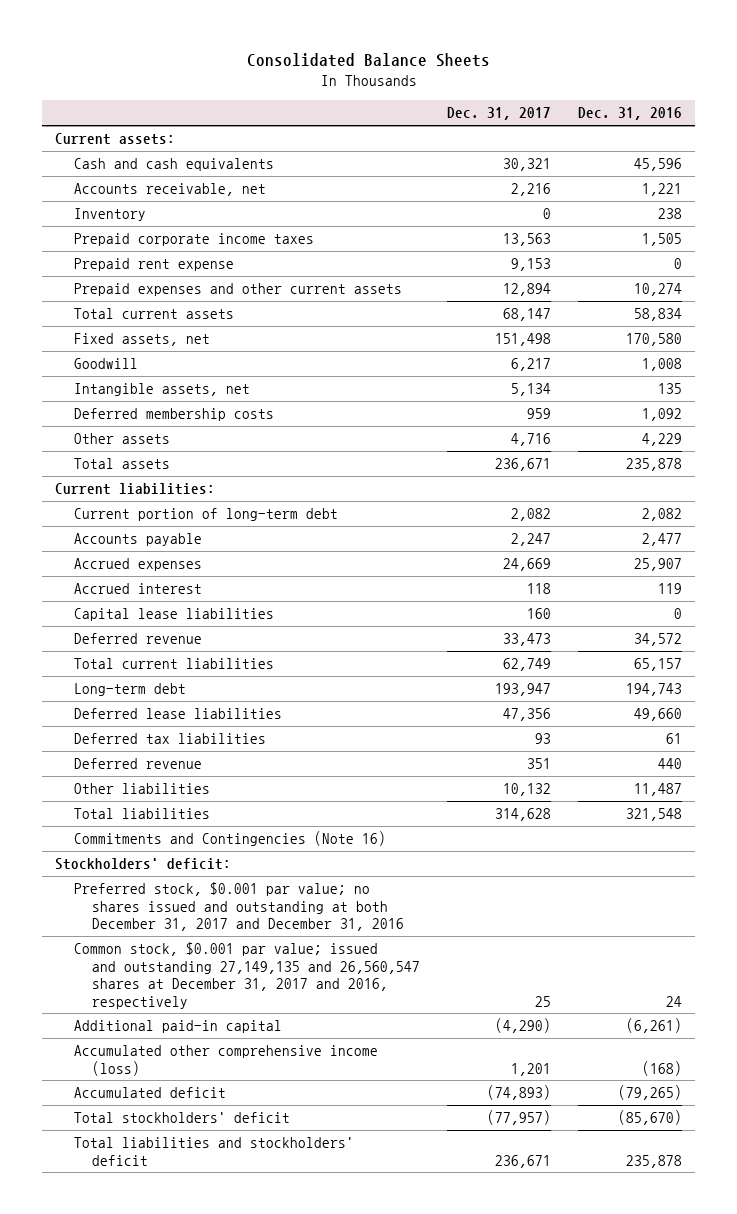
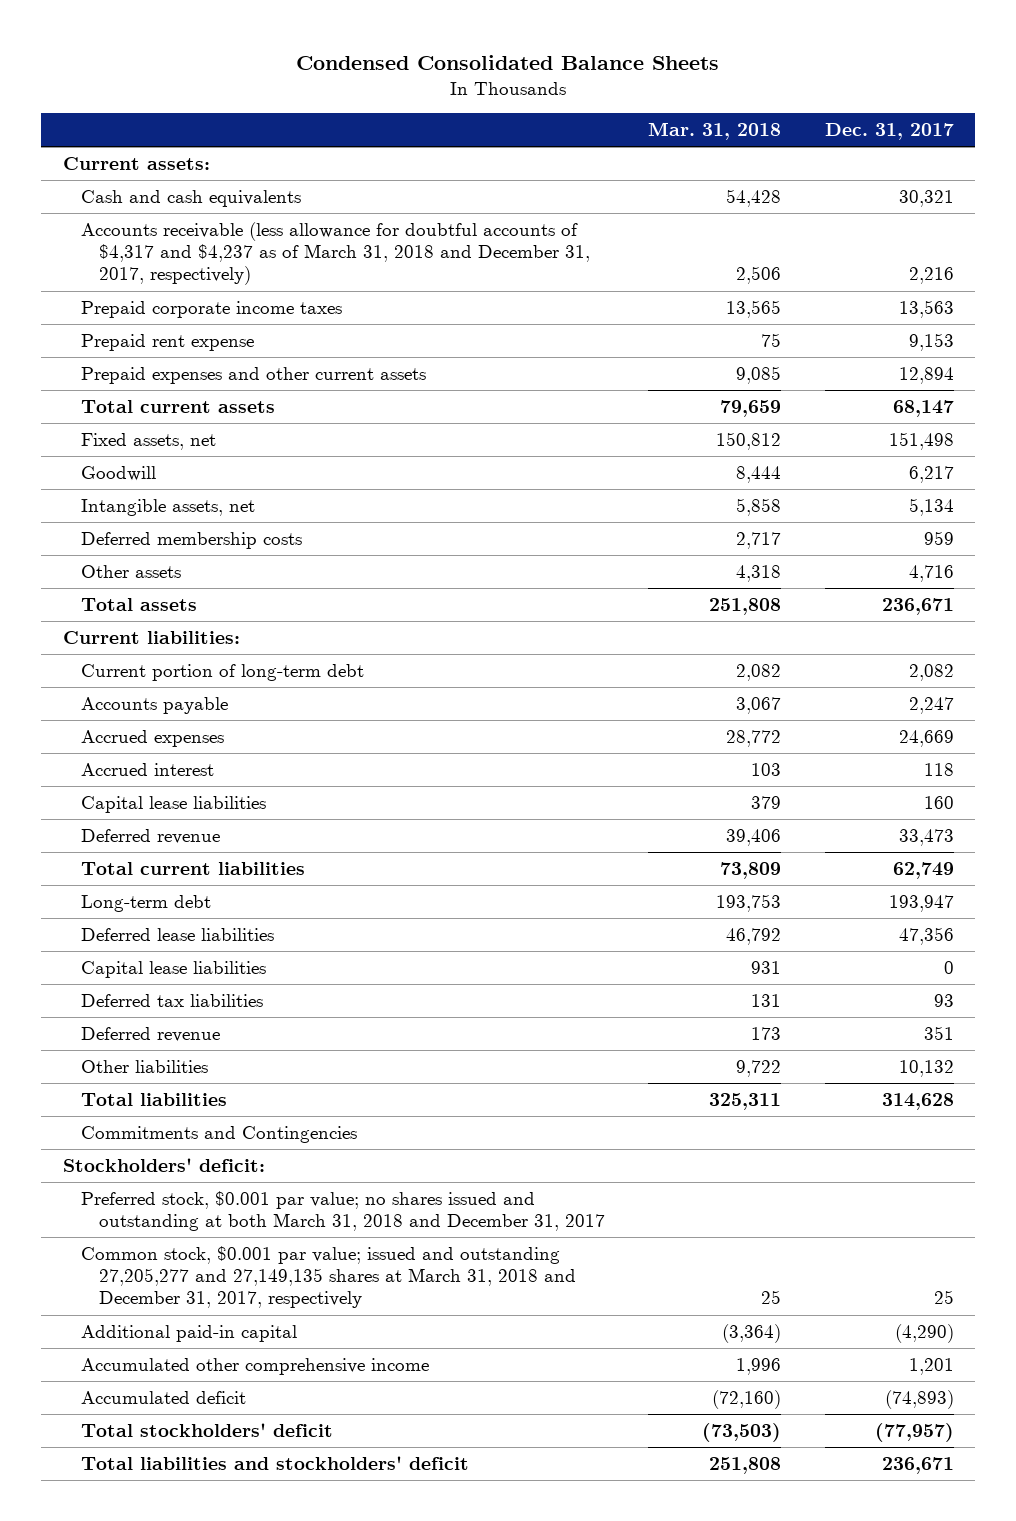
- Consolidated Balance Sheets
+ Condensed Consolidated Balance Sheets
- | Dec. 31, 2017 | Dec. 31, 2016
+ | Mar. 31, 2018 | Dec. 31, 2017
- Accounts receivable, net | 2,216 | 1,221
- Inventory | 0 | 238
+ Accounts receivable (less allowance for doubtful accounts of $4,317 and $4,237 as of March 31, 2018 and December 31, 2017, respectively) | 2,506 | 2,216
+ Capital lease liabilities | 931 | 0
- Commitments and Contingencies (Note 16)
+ Commitments and Contingencies
- Preferred stock, $0.001 par value; no shares issued and outstanding at both December 31, 2017 and December 31, 2016
- Common stock, $0.001 par value; issued and outstanding 27,149,135 and 26,560,547 shares at December 31, 2017 and 2016, respectively | 25 | 24
+ Preferred stock, $0.001 par value; no shares issued and outstanding at both March 31, 2018 and December 31, 2017
+ Common stock, $0.001 par value; issued and outstanding 27,205,277 and 27,149,135 shares at March 31, 2018 and December 31, 2017, respectively | 25 | 25
- Accumulated other comprehensive income (loss) | 1,201 | (168)
+ Accumulated other comprehensive income | 1,996 | 1,201

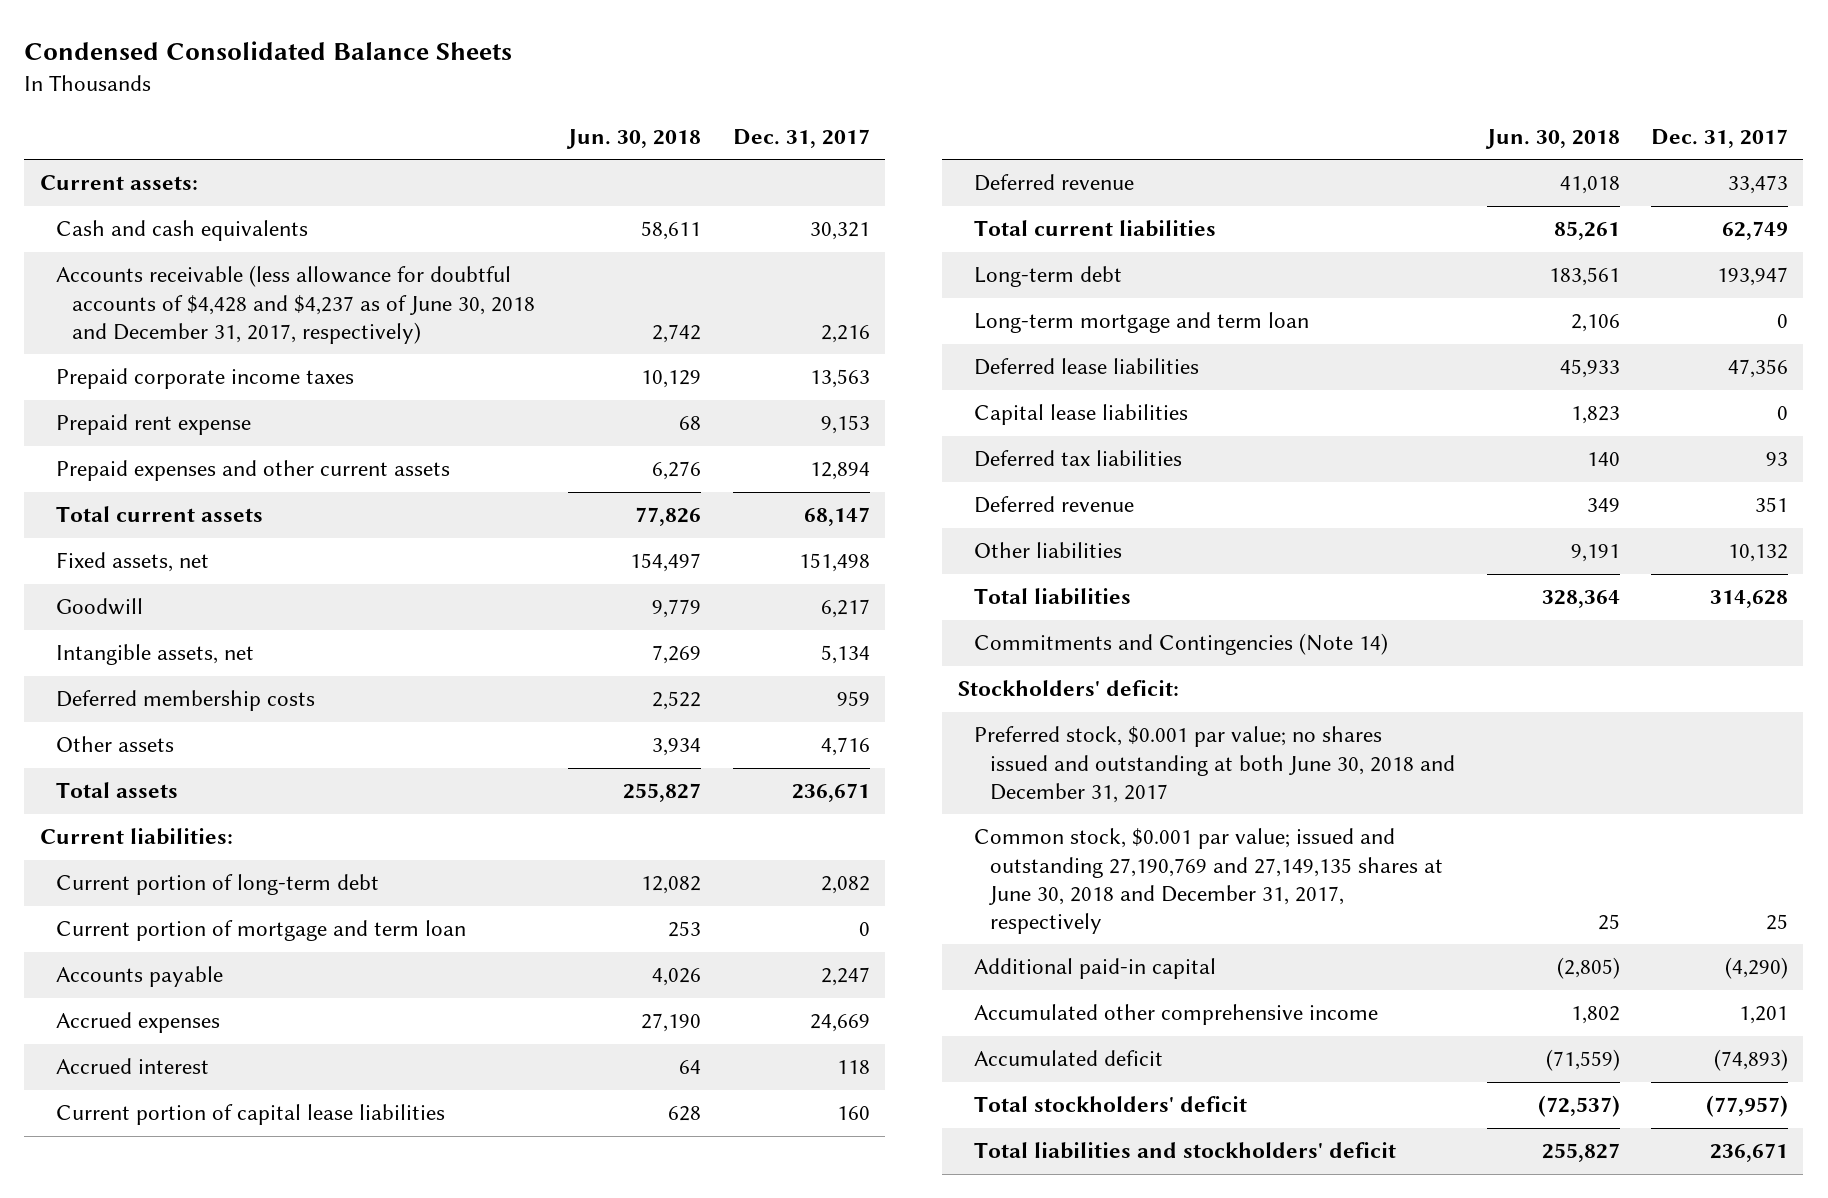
- | Mar. 31, 2018 | Dec. 31, 2017
+ | Jun. 30, 2018 | Dec. 31, 2017
- Accounts receivable (less allowance for doubtful accounts of $4,317 and $4,237 as of March 31, 2018 and December 31, 2017, respectively) | 2,506 | 2,216
+ Accounts receivable (less allowance for doubtful accounts of $4,428 and $4,237 as of June 30, 2018 and December 31, 2017, respectively) | 2,742 | 2,216
+ Current portion of mortgage and term loan | 253 | 0
- Capital lease liabilities | 379 | 160
+ Current portion of capital lease liabilities | 628 | 160
+ Long-term mortgage and term loan | 2,106 | 0
- Commitments and Contingencies
+ Commitments and Contingencies (Note 14)
- Preferred stock, $0.001 par value; no shares issued and outstanding at both March 31, 2018 and December 31, 2017
- Common stock, $0.001 par value; issued and outstanding 27,205,277 and 27,149,135 shares at March 31, 2018 and December 31, 2017, respectively | 25 | 25
+ Preferred stock, $0.001 par value; no shares issued and outstanding at both June 30, 2018 and December 31, 2017
+ Common stock, $0.001 par value; issued and outstanding 27,190,769 and 27,149,135 shares at June 30, 2018 and December 31, 2017, respectively | 25 | 25

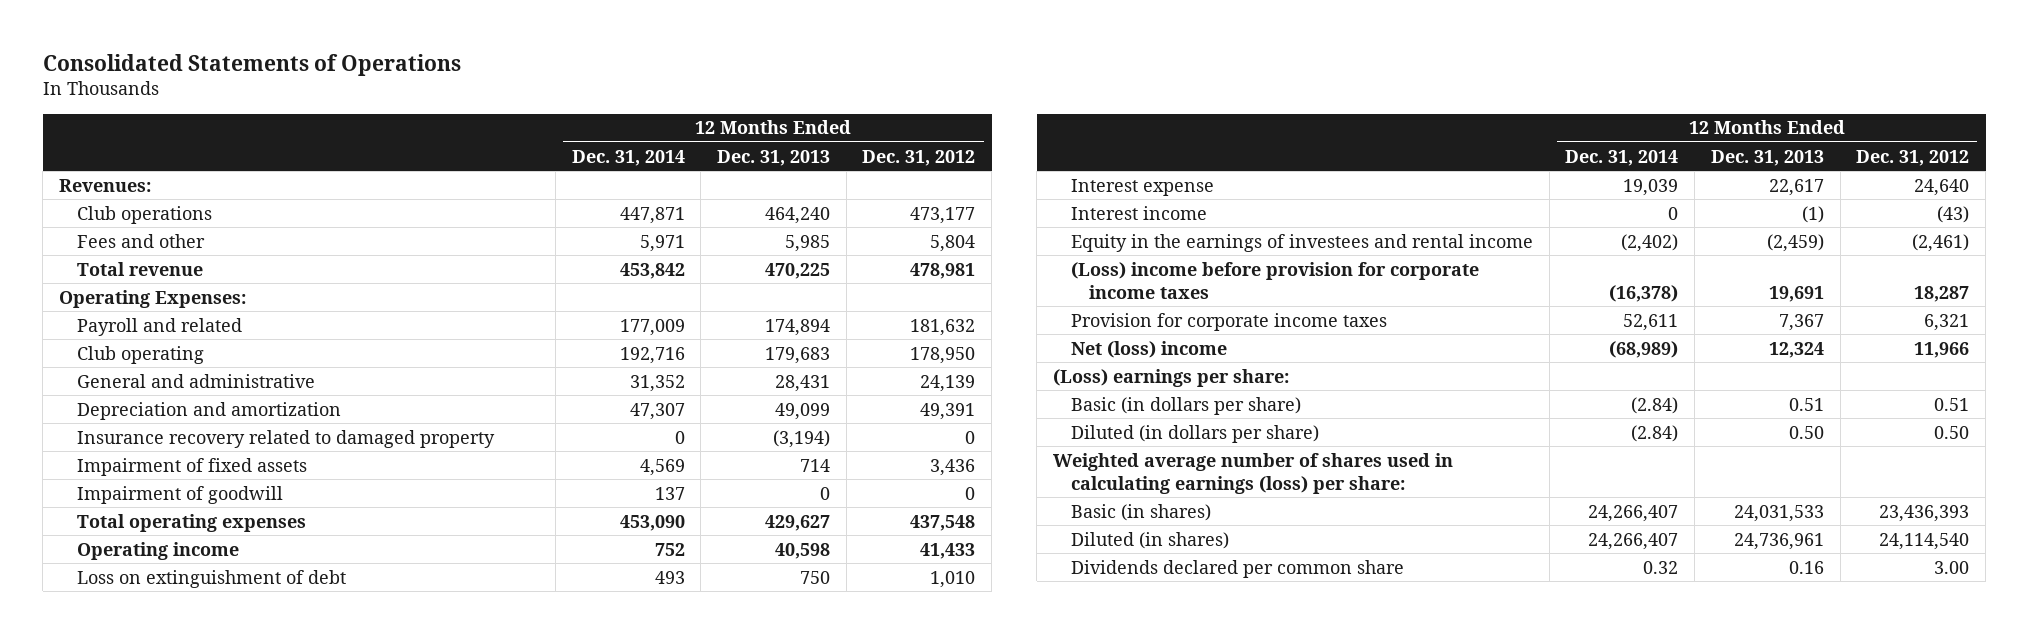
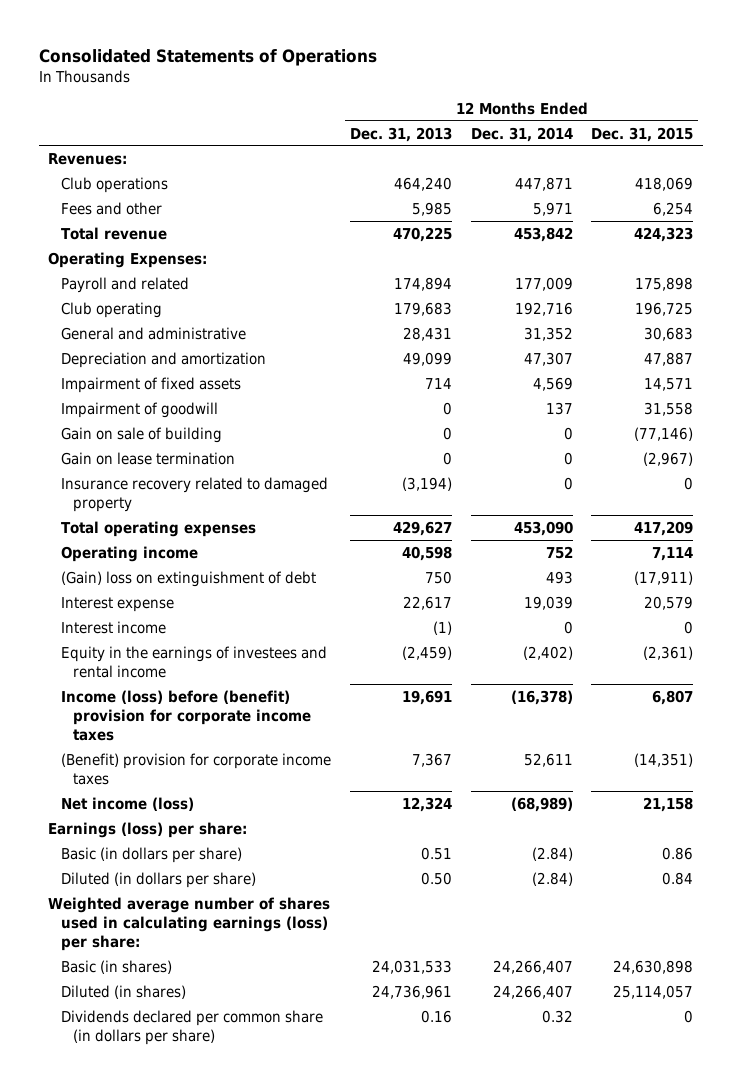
- | 12 Months Ended Dec. 31, 2014 | 12 Months Ended Dec. 31, 2013 | 12 Months Ended Dec. 31, 2012
+ | 12 Months Ended Dec. 31, 2013 | 12 Months Ended Dec. 31, 2014 | 12 Months Ended Dec. 31, 2015
+ Gain on sale of building | 0 | 0 | (77,146)
+ Gain on lease termination | 0 | 0 | (2,967)
moved down: Insurance recovery related to damaged property | (3,194) | 0 | 0
- Loss on extinguishment of debt | 493 | 750 | 1,010
+ (Gain) loss on extinguishment of debt | 750 | 493 | (17,911)
- (Loss) income before provision for corporate income taxes | (16,378) | 19,691 | 18,287
- Provision for corporate income taxes | 52,611 | 7,367 | 6,321
- Net (loss) income | (68,989) | 12,324 | 11,966
- (Loss) earnings per share:
+ Income (loss) before (benefit) provision for corporate income taxes | 19,691 | (16,378) | 6,807
+ (Benefit) provision for corporate income taxes | 7,367 | 52,611 | (14,351)
+ Net income (loss) | 12,324 | (68,989) | 21,158
+ Earnings (loss) per share:
- Dividends declared per common share | 0.32 | 0.16 | 3.00
+ Dividends declared per common share (in dollars per share) | 0.16 | 0.32 | 0

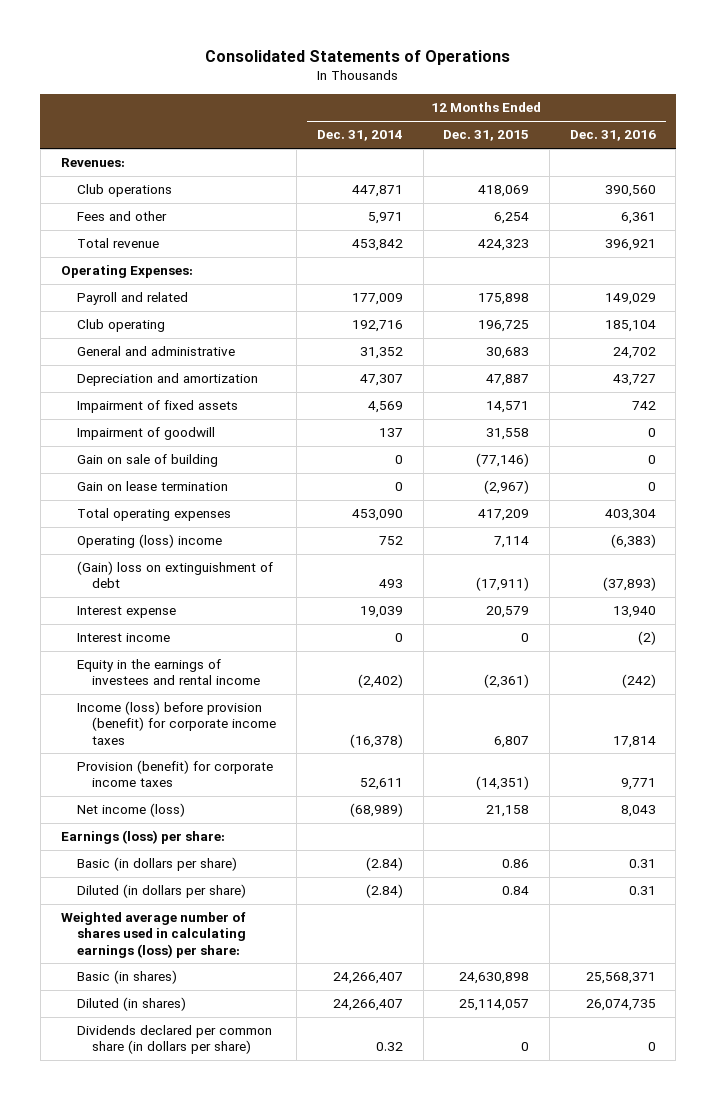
- | 12 Months Ended Dec. 31, 2013 | 12 Months Ended Dec. 31, 2014 | 12 Months Ended Dec. 31, 2015
+ | 12 Months Ended Dec. 31, 2014 | 12 Months Ended Dec. 31, 2015 | 12 Months Ended Dec. 31, 2016
- Insurance recovery related to damaged property | (3,194) | 0 | 0
- Operating income | 40,598 | 752 | 7,114
+ Operating (loss) income | 752 | 7,114 | (6,383)
- Income (loss) before (benefit) provision for corporate income taxes | 19,691 | (16,378) | 6,807
- (Benefit) provision for corporate income taxes | 7,367 | 52,611 | (14,351)
+ Income (loss) before provision (benefit) for corporate income taxes | (16,378) | 6,807 | 17,814
+ Provision (benefit) for corporate income taxes | 52,611 | (14,351) | 9,771

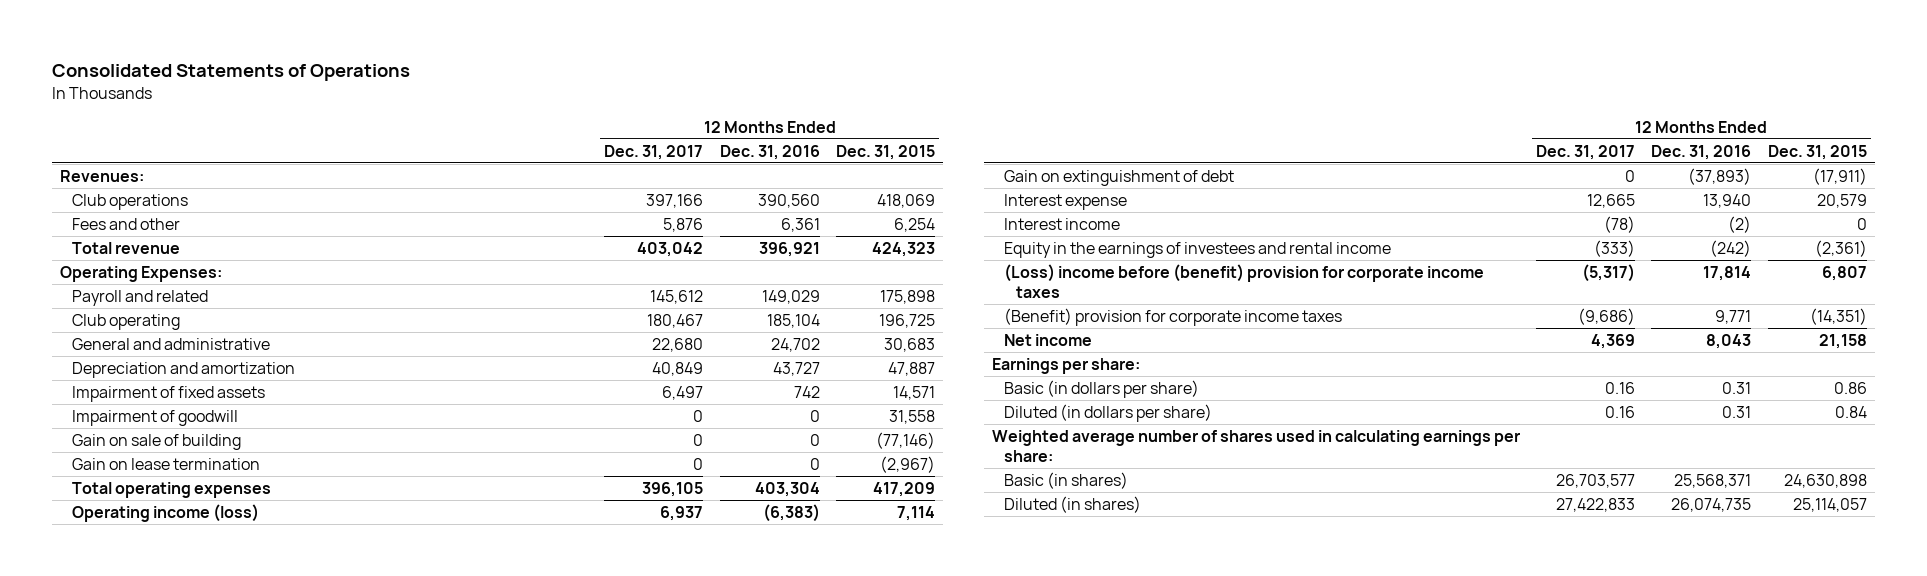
- | 12 Months Ended Dec. 31, 2014 | 12 Months Ended Dec. 31, 2015 | 12 Months Ended Dec. 31, 2016
+ | 12 Months Ended Dec. 31, 2017 | 12 Months Ended Dec. 31, 2016 | 12 Months Ended Dec. 31, 2015
- Operating (loss) income | 752 | 7,114 | (6,383)
- (Gain) loss on extinguishment of debt | 493 | (17,911) | (37,893)
+ Operating income (loss) | 6,937 | (6,383) | 7,114
+ Gain on extinguishment of debt | 0 | (37,893) | (17,911)
- Income (loss) before provision (benefit) for corporate income taxes | (16,378) | 6,807 | 17,814
- Provision (benefit) for corporate income taxes | 52,611 | (14,351) | 9,771
- Net income (loss) | (68,989) | 21,158 | 8,043
- Earnings (loss) per share:
+ (Loss) income before (benefit) provision for corporate income taxes | (5,317) | 17,814 | 6,807
+ (Benefit) provision for corporate income taxes | (9,686) | 9,771 | (14,351)
+ Net income | 4,369 | 8,043 | 21,158
+ Earnings per share:
- Weighted average number of shares used in calculating earnings (loss) per share:
+ Weighted average number of shares used in calculating earnings per share:
- Dividends declared per common share (in dollars per share) | 0.32 | 0 | 0

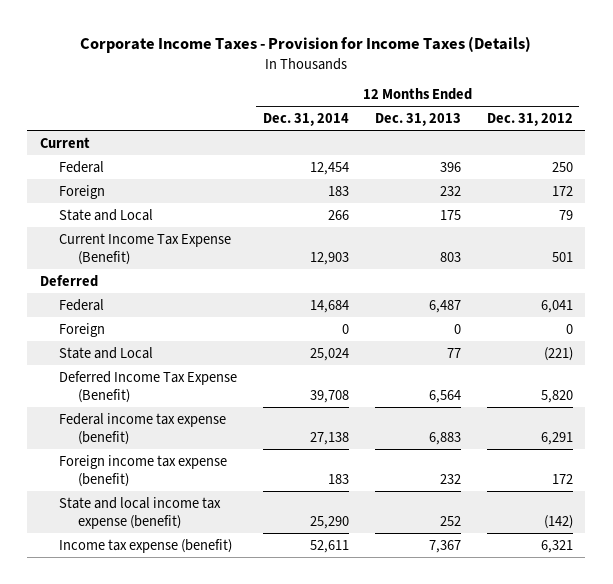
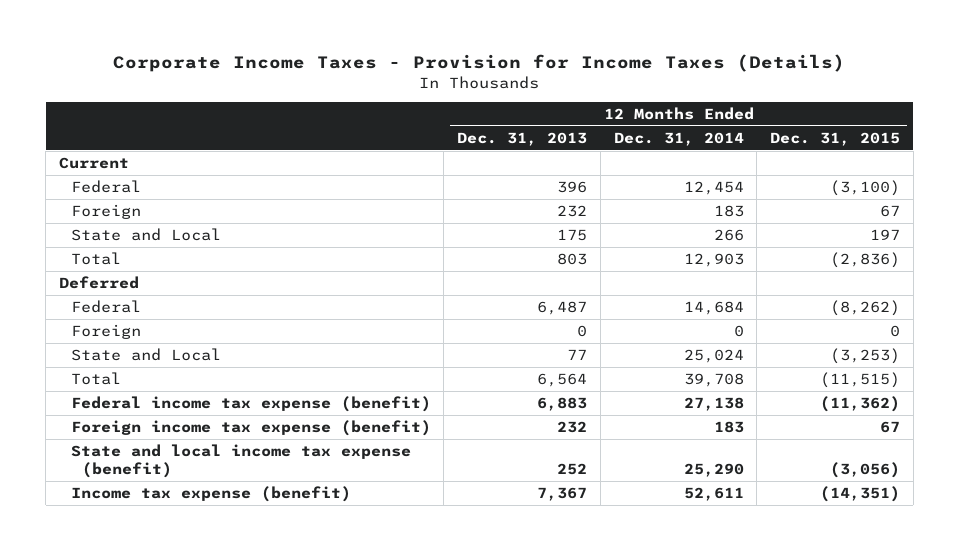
- | 12 Months Ended Dec. 31, 2014 | 12 Months Ended Dec. 31, 2013 | 12 Months Ended Dec. 31, 2012
+ | 12 Months Ended Dec. 31, 2013 | 12 Months Ended Dec. 31, 2014 | 12 Months Ended Dec. 31, 2015
- Current Income Tax Expense (Benefit) | 12,903 | 803 | 501
+ Total | 803 | 12,903 | (2,836)
- Deferred Income Tax Expense (Benefit) | 39,708 | 6,564 | 5,820
+ Total | 6,564 | 39,708 | (11,515)

